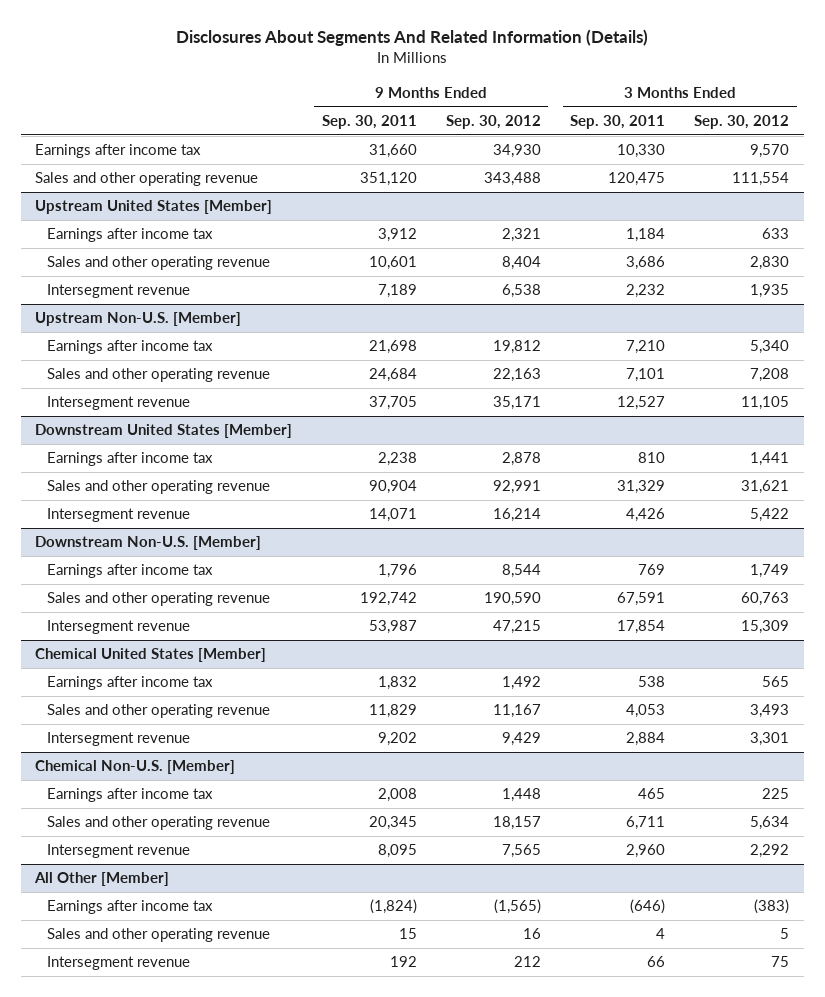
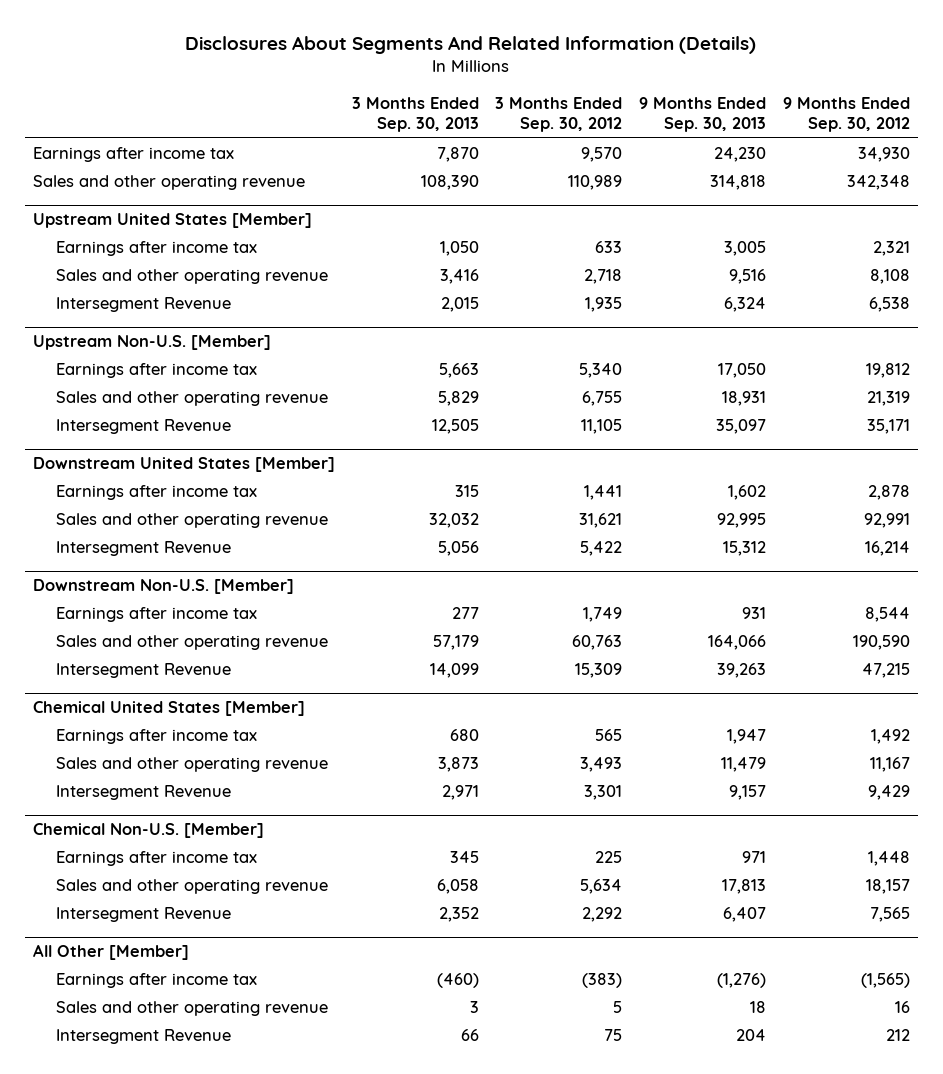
- | 9 Months Ended Sep. 30, 2011 | 9 Months Ended Sep. 30, 2012 | 3 Months Ended Sep. 30, 2011 | 3 Months Ended Sep. 30, 2012
+ | 3 Months Ended Sep. 30, 2013 | 3 Months Ended Sep. 30, 2012 | 9 Months Ended Sep. 30, 2013 | 9 Months Ended Sep. 30, 2012
- Sales and other operating revenue | 351,120 | 343,488 | 120,475 | 111,554
+ Sales and other operating revenue | 108,390 | 110,989 | 314,818 | 342,348
@ Upstream United States [Member]
- Sales and other operating revenue | 10,601 | 8,404 | 3,686 | 2,830
- Intersegment revenue | 7,189 | 6,538 | 2,232 | 1,935
+ Sales and other operating revenue | 3,416 | 2,718 | 9,516 | 8,108
+ Intersegment Revenue | 2,015 | 1,935 | 6,324 | 6,538
@ Upstream Non-U.S. [Member]
- Sales and other operating revenue | 24,684 | 22,163 | 7,101 | 7,208
- Intersegment revenue | 37,705 | 35,171 | 12,527 | 11,105
+ Sales and other operating revenue | 5,829 | 6,755 | 18,931 | 21,319
+ Intersegment Revenue | 12,505 | 11,105 | 35,097 | 35,171
@ Downstream United States [Member]
- Intersegment revenue | 14,071 | 16,214 | 4,426 | 5,422
+ Intersegment Revenue | 5,056 | 5,422 | 15,312 | 16,214
@ Downstream Non-U.S. [Member]
- Intersegment revenue | 53,987 | 47,215 | 17,854 | 15,309
+ Intersegment Revenue | 14,099 | 15,309 | 39,263 | 47,215
@ Chemical United States [Member]
- Intersegment revenue | 9,202 | 9,429 | 2,884 | 3,301
+ Intersegment Revenue | 2,971 | 3,301 | 9,157 | 9,429
@ Chemical Non-U.S. [Member]
- Intersegment revenue | 8,095 | 7,565 | 2,960 | 2,292
+ Intersegment Revenue | 2,352 | 2,292 | 6,407 | 7,565
@ All Other [Member]
- Intersegment revenue | 192 | 212 | 66 | 75
+ Intersegment Revenue | 66 | 75 | 204 | 212

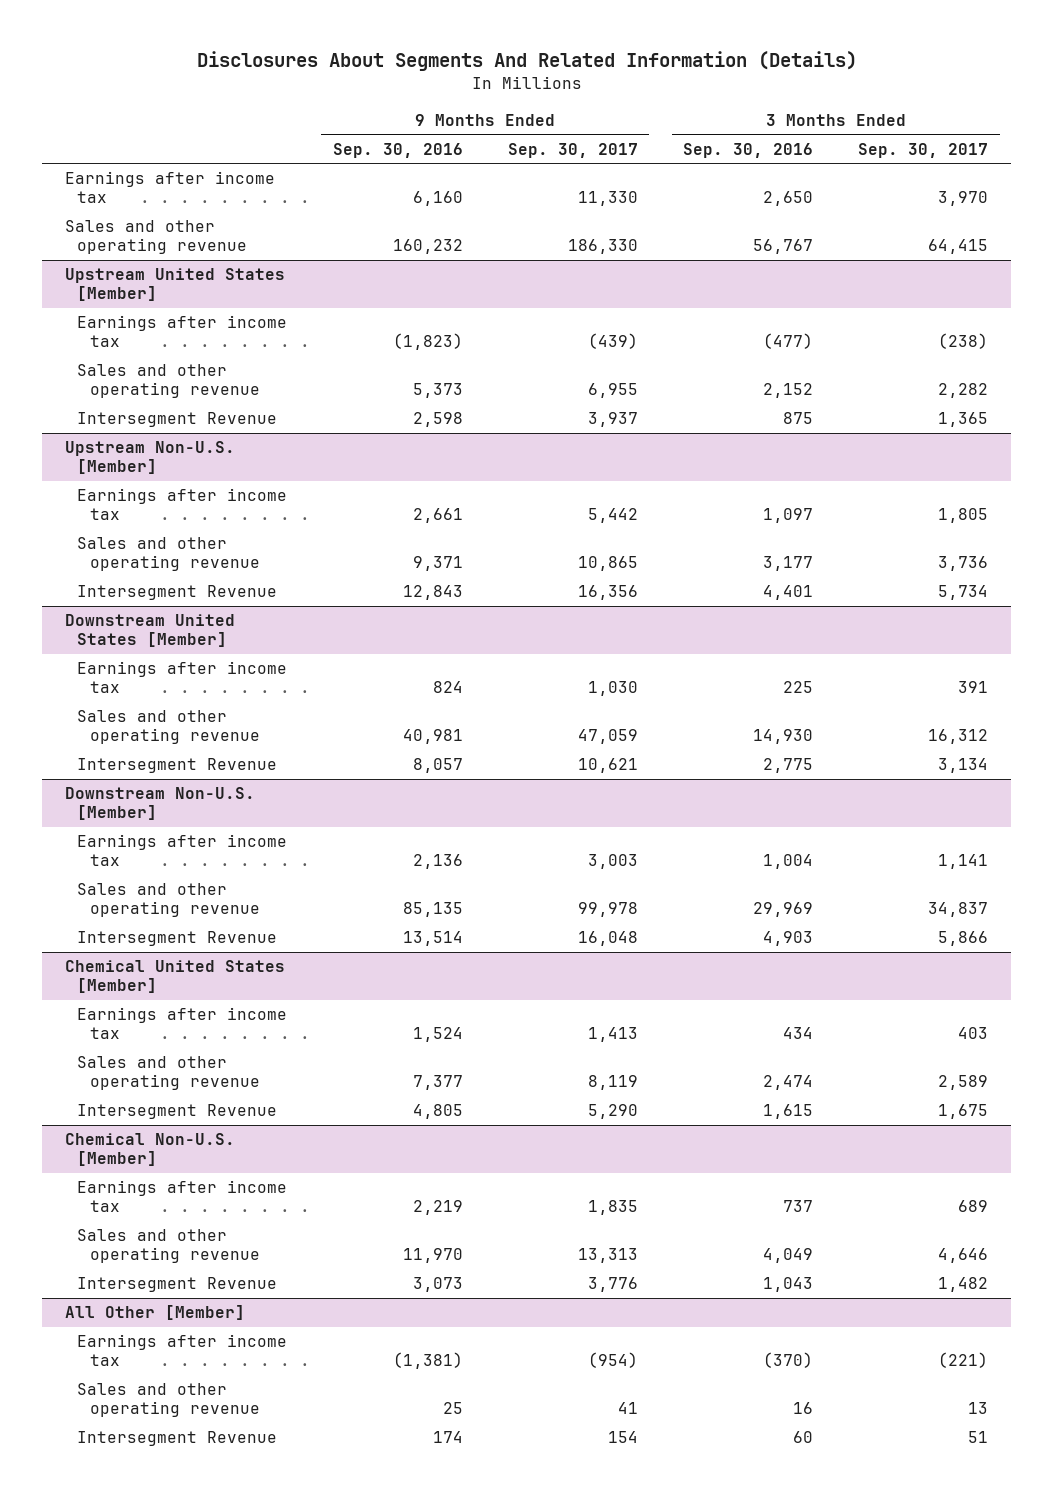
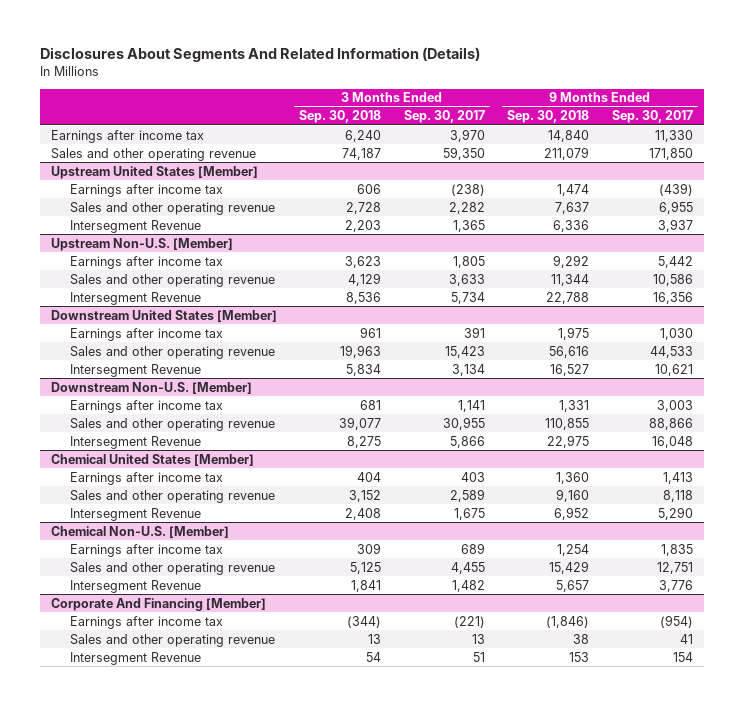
- | 9 Months Ended Sep. 30, 2016 | 9 Months Ended Sep. 30, 2017 | 3 Months Ended Sep. 30, 2016 | 3 Months Ended Sep. 30, 2017
+ | 3 Months Ended Sep. 30, 2018 | 3 Months Ended Sep. 30, 2017 | 9 Months Ended Sep. 30, 2018 | 9 Months Ended Sep. 30, 2017
- Sales and other operating revenue | 160,232 | 186,330 | 56,767 | 64,415
+ Sales and other operating revenue | 74,187 | 59,350 | 211,079 | 171,850
@ Upstream Non-U.S. [Member]
- Sales and other operating revenue | 9,371 | 10,865 | 3,177 | 3,736
+ Sales and other operating revenue | 4,129 | 3,633 | 11,344 | 10,586
@ Downstream United States [Member]
- Sales and other operating revenue | 40,981 | 47,059 | 14,930 | 16,312
+ Sales and other operating revenue | 19,963 | 15,423 | 56,616 | 44,533
@ Downstream Non-U.S. [Member]
- Sales and other operating revenue | 85,135 | 99,978 | 29,969 | 34,837
+ Sales and other operating revenue | 39,077 | 30,955 | 110,855 | 88,866
@ Chemical United States [Member]
- Sales and other operating revenue | 7,377 | 8,119 | 2,474 | 2,589
+ Sales and other operating revenue | 3,152 | 2,589 | 9,160 | 8,118
@ Chemical Non-U.S. [Member]
- Sales and other operating revenue | 11,970 | 13,313 | 4,049 | 4,646
+ Sales and other operating revenue | 5,125 | 4,455 | 15,429 | 12,751
- All Other [Member]
+ Corporate And Financing [Member]

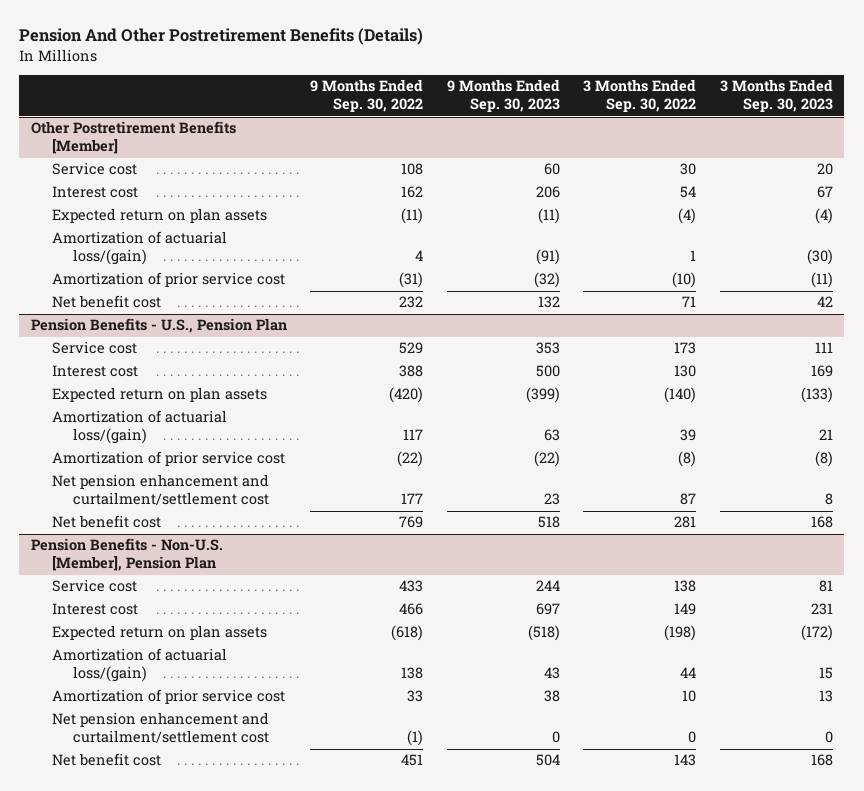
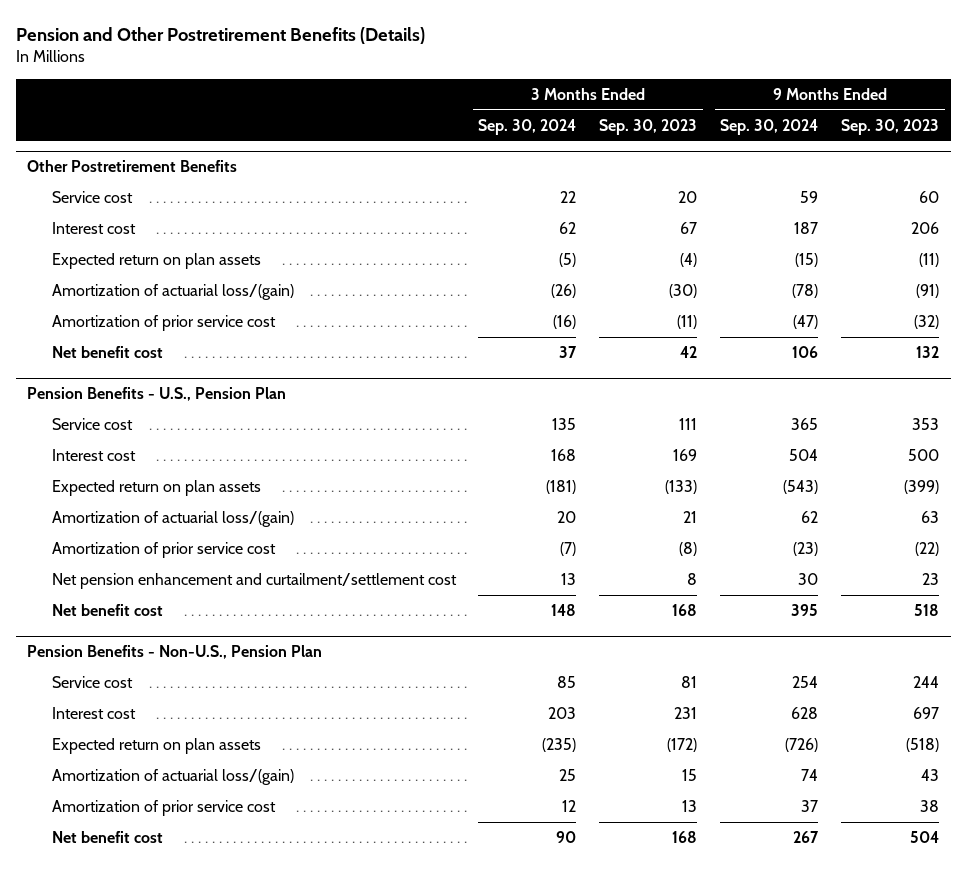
- Pension And Other Postretirement Benefits (Details)
+ Pension and Other Postretirement Benefits (Details)
- | 9 Months Ended Sep. 30, 2022 | 9 Months Ended Sep. 30, 2023 | 3 Months Ended Sep. 30, 2022 | 3 Months Ended Sep. 30, 2023
+ | 3 Months Ended Sep. 30, 2024 | 3 Months Ended Sep. 30, 2023 | 9 Months Ended Sep. 30, 2024 | 9 Months Ended Sep. 30, 2023
- Other Postretirement Benefits [Member]
+ Other Postretirement Benefits
- Pension Benefits - Non-U.S. [Member], Pension Plan
+ Pension Benefits - Non-U.S., Pension Plan
- Net pension enhancement and curtailment/settlement cost | (1) | 0 | 0 | 0

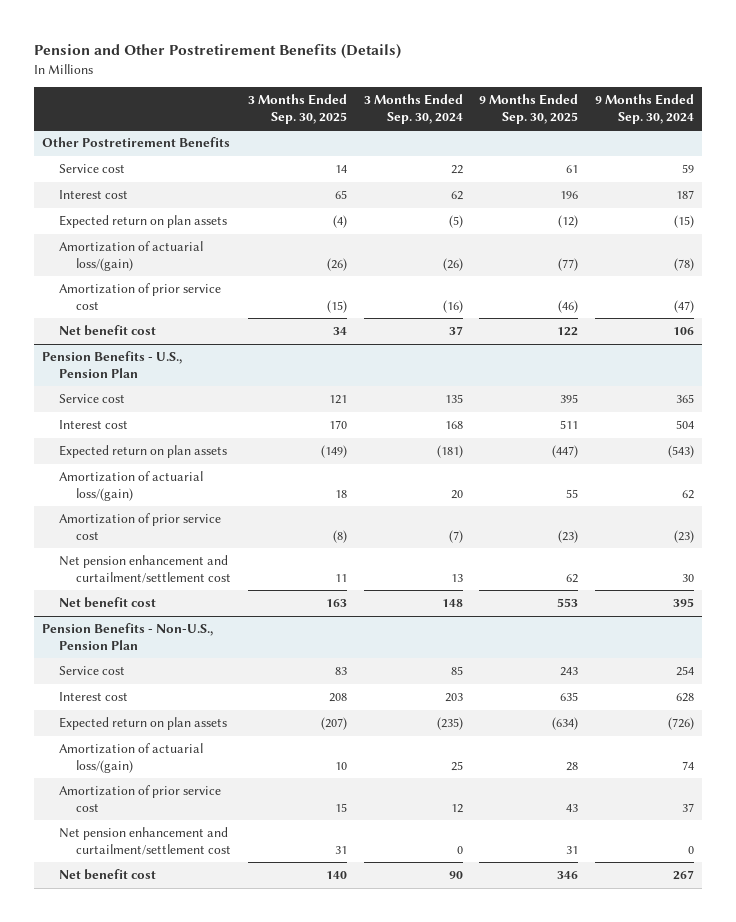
- | 3 Months Ended Sep. 30, 2024 | 3 Months Ended Sep. 30, 2023 | 9 Months Ended Sep. 30, 2024 | 9 Months Ended Sep. 30, 2023
+ | 3 Months Ended Sep. 30, 2025 | 3 Months Ended Sep. 30, 2024 | 9 Months Ended Sep. 30, 2025 | 9 Months Ended Sep. 30, 2024
@ Pension Benefits - Non-U.S., Pension Plan
+ Net pension enhancement and curtailment/settlement cost | 31 | 0 | 31 | 0

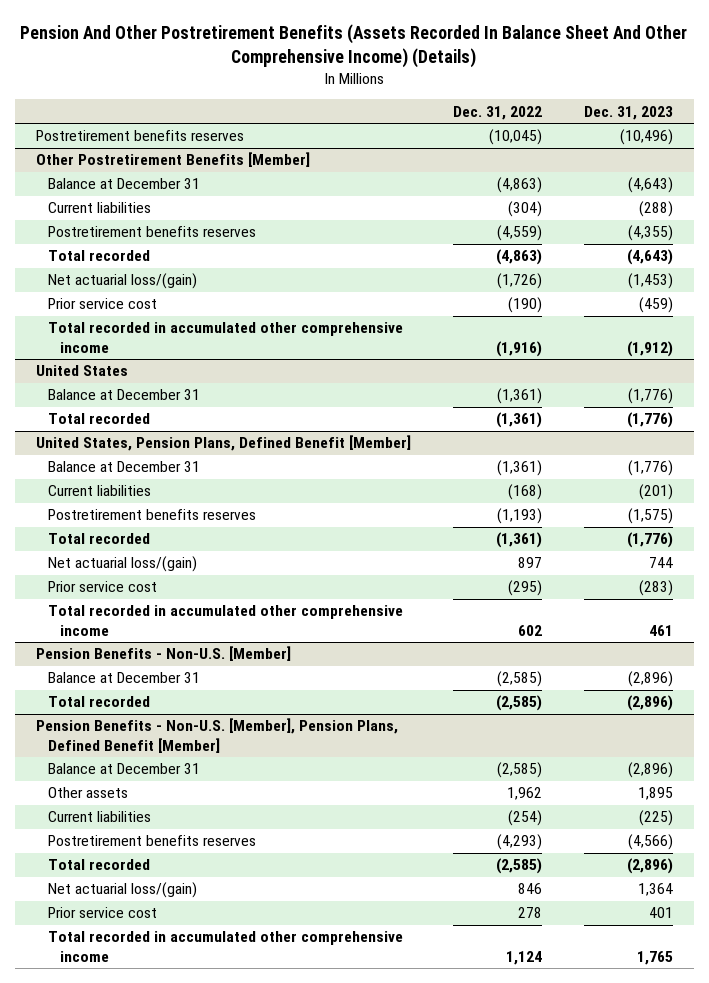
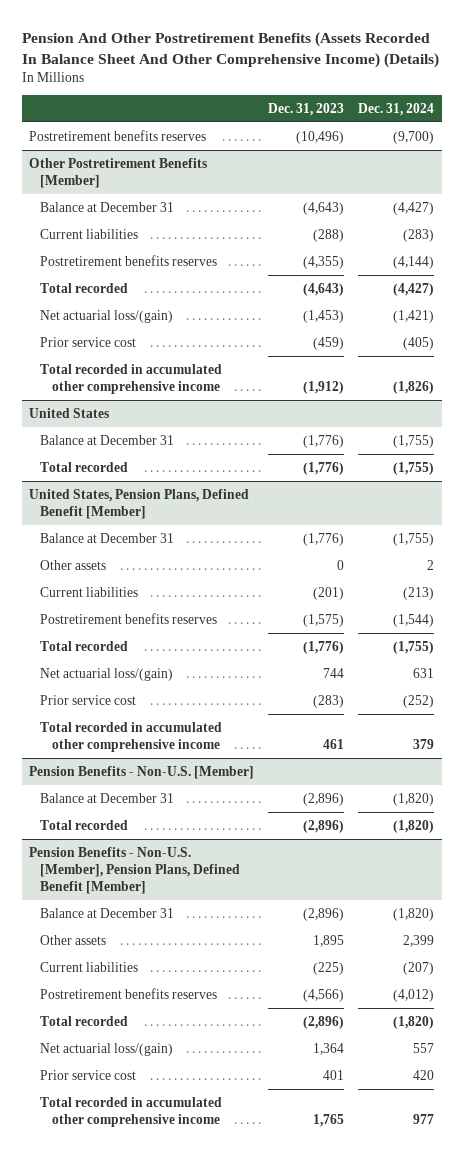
- | Dec. 31, 2022 | Dec. 31, 2023
+ | Dec. 31, 2023 | Dec. 31, 2024
@ United States, Pension Plans, Defined Benefit [Member]
+ Other assets | 0 | 2

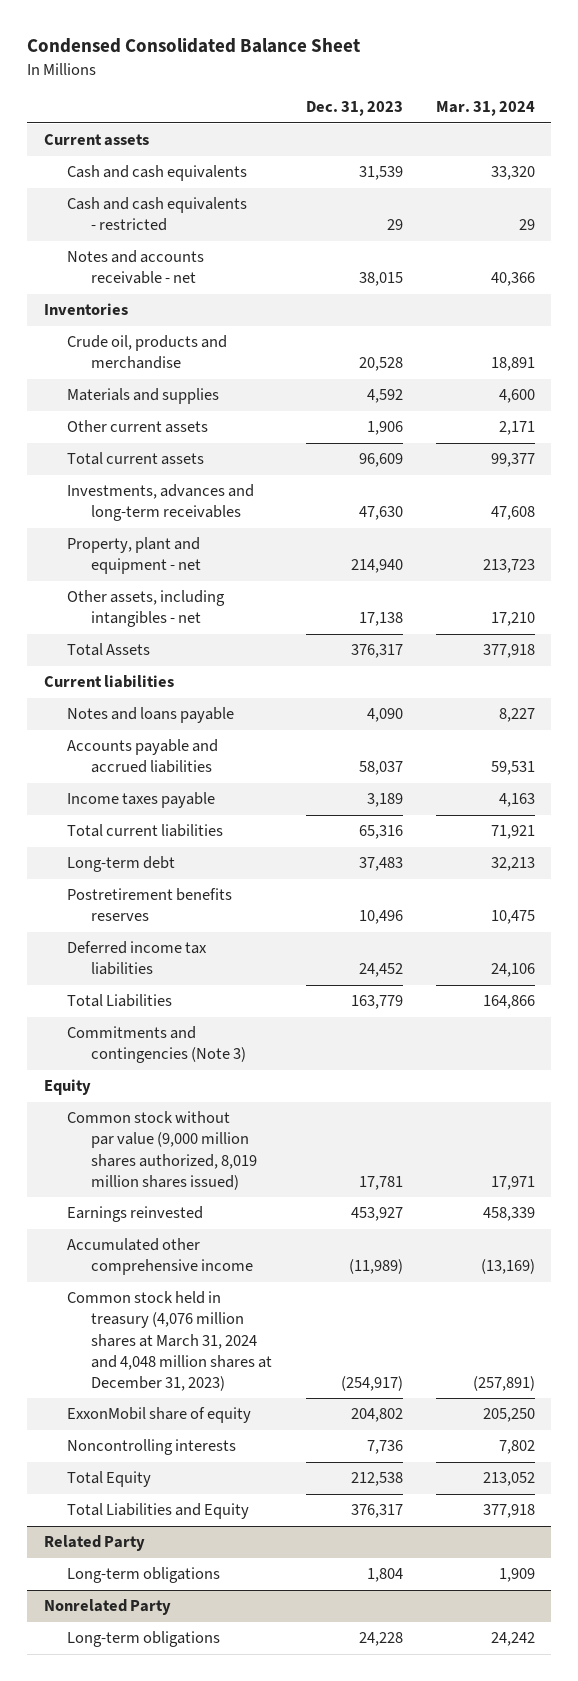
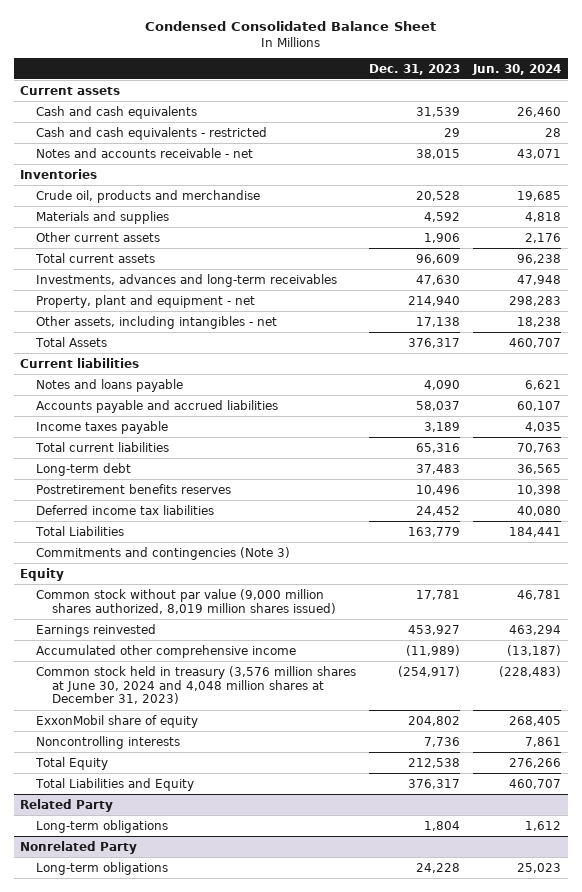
- | Dec. 31, 2023 | Mar. 31, 2024
+ | Dec. 31, 2023 | Jun. 30, 2024
- Common stock held in treasury (4,076 million shares at March 31, 2024 and 4,048 million shares at December 31, 2023) | (254,917) | (257,891)
+ Common stock held in treasury (3,576 million shares at June 30, 2024 and 4,048 million shares at December 31, 2023) | (254,917) | (228,483)

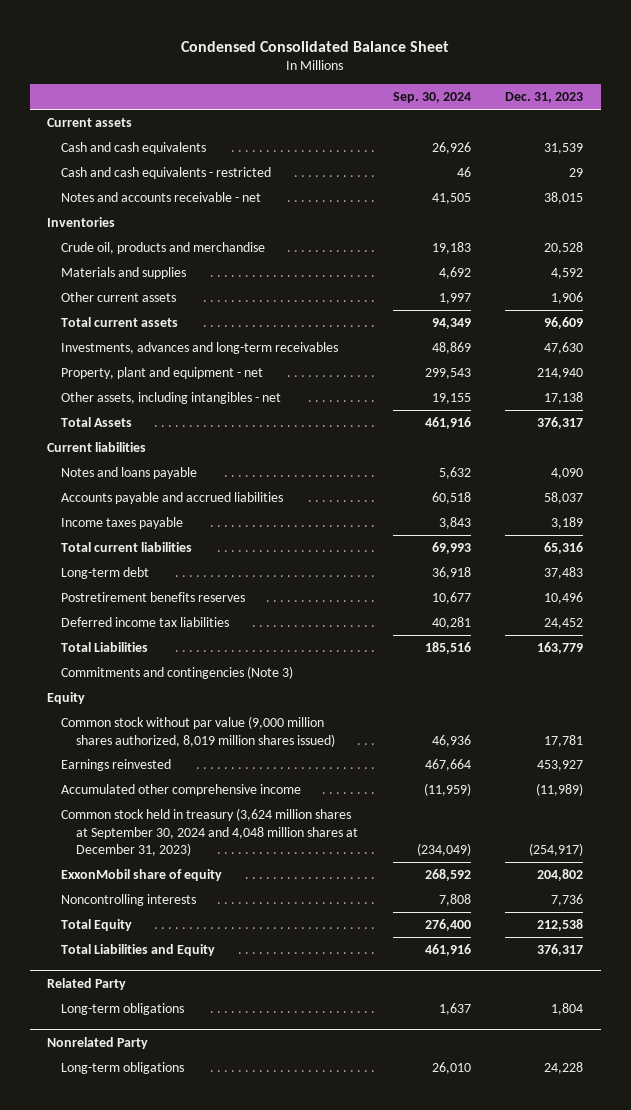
- | Dec. 31, 2023 | Jun. 30, 2024
+ | Sep. 30, 2024 | Dec. 31, 2023
- Common stock held in treasury (3,576 million shares at June 30, 2024 and 4,048 million shares at December 31, 2023) | (254,917) | (228,483)
+ Common stock held in treasury (3,624 million shares at September 30, 2024 and 4,048 million shares at December 31, 2023) | (234,049) | (254,917)

